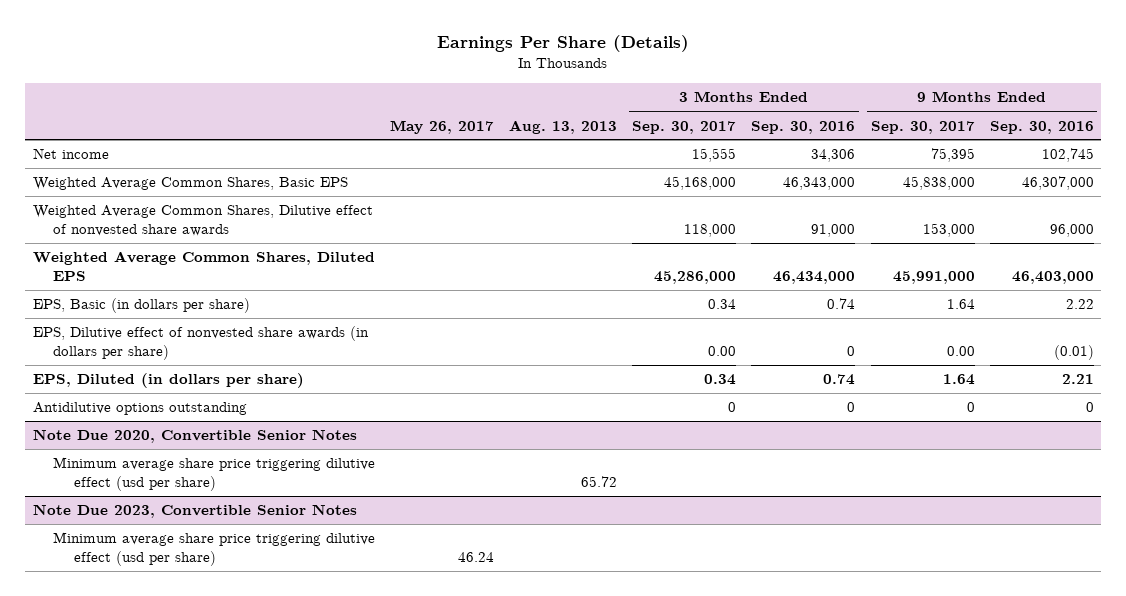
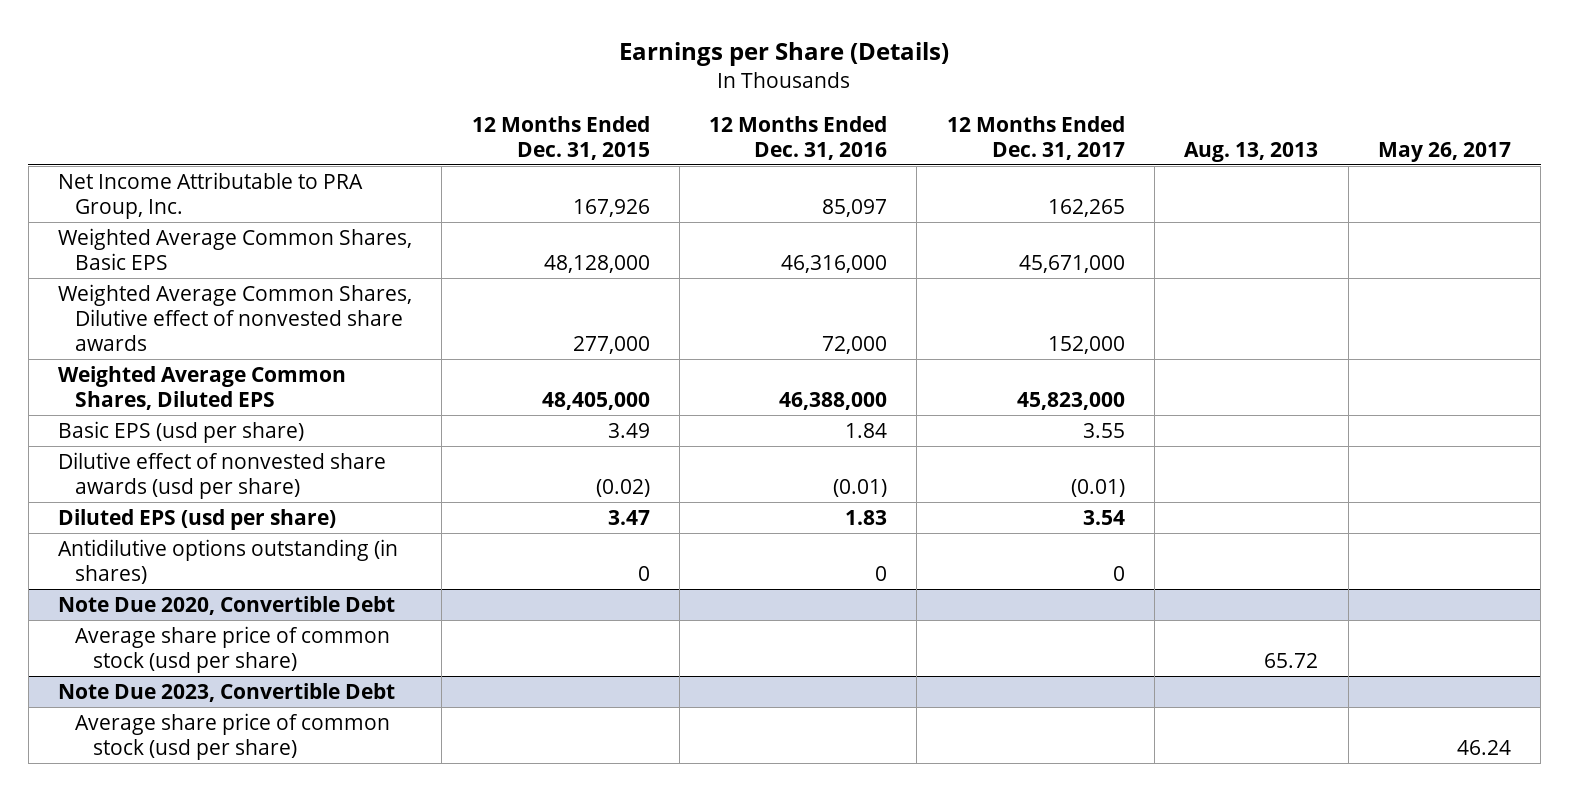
- Earnings Per Share (Details)
+ Earnings per Share (Details)
- | May 26, 2017 | Aug. 13, 2013 | 3 Months Ended Sep. 30, 2017 | 3 Months Ended Sep. 30, 2016 | 9 Months Ended Sep. 30, 2017 | 9 Months Ended Sep. 30, 2016
+ | 12 Months Ended Dec. 31, 2015 | 12 Months Ended Dec. 31, 2016 | 12 Months Ended Dec. 31, 2017 | Aug. 13, 2013 | May 26, 2017
- Net income | | | 15,555 | 34,306 | 75,395 | 102,745
+ Net Income Attributable to PRA Group, Inc. | 167,926 | 85,097 | 162,265 | |
- EPS, Basic (in dollars per share) | | | 0.34 | 0.74 | 1.64 | 2.22
- EPS, Dilutive effect of nonvested share awards (in dollars per share) | | | 0.00 | 0 | 0.00 | (0.01)
- EPS, Diluted (in dollars per share) | | | 0.34 | 0.74 | 1.64 | 2.21
- Antidilutive options outstanding | | | 0 | 0 | 0 | 0
- Note Due 2020, Convertible Senior Notes
- Minimum average share price triggering dilutive effect (usd per share) | | 65.72 | | | |
- Note Due 2023, Convertible Senior Notes
- Minimum average share price triggering dilutive effect (usd per share) | 46.24 | | | | |
+ Basic EPS (usd per share) | 3.49 | 1.84 | 3.55 | |
+ Dilutive effect of nonvested share awards (usd per share) | (0.02) | (0.01) | (0.01) | |
+ Diluted EPS (usd per share) | 3.47 | 1.83 | 3.54 | |
+ Antidilutive options outstanding (in shares) | 0 | 0 | 0 | |
+ Note Due 2020, Convertible Debt
+ Average share price of common stock (usd per share) | | | | 65.72 |
+ Note Due 2023, Convertible Debt
+ Average share price of common stock (usd per share) | | | | | 46.24

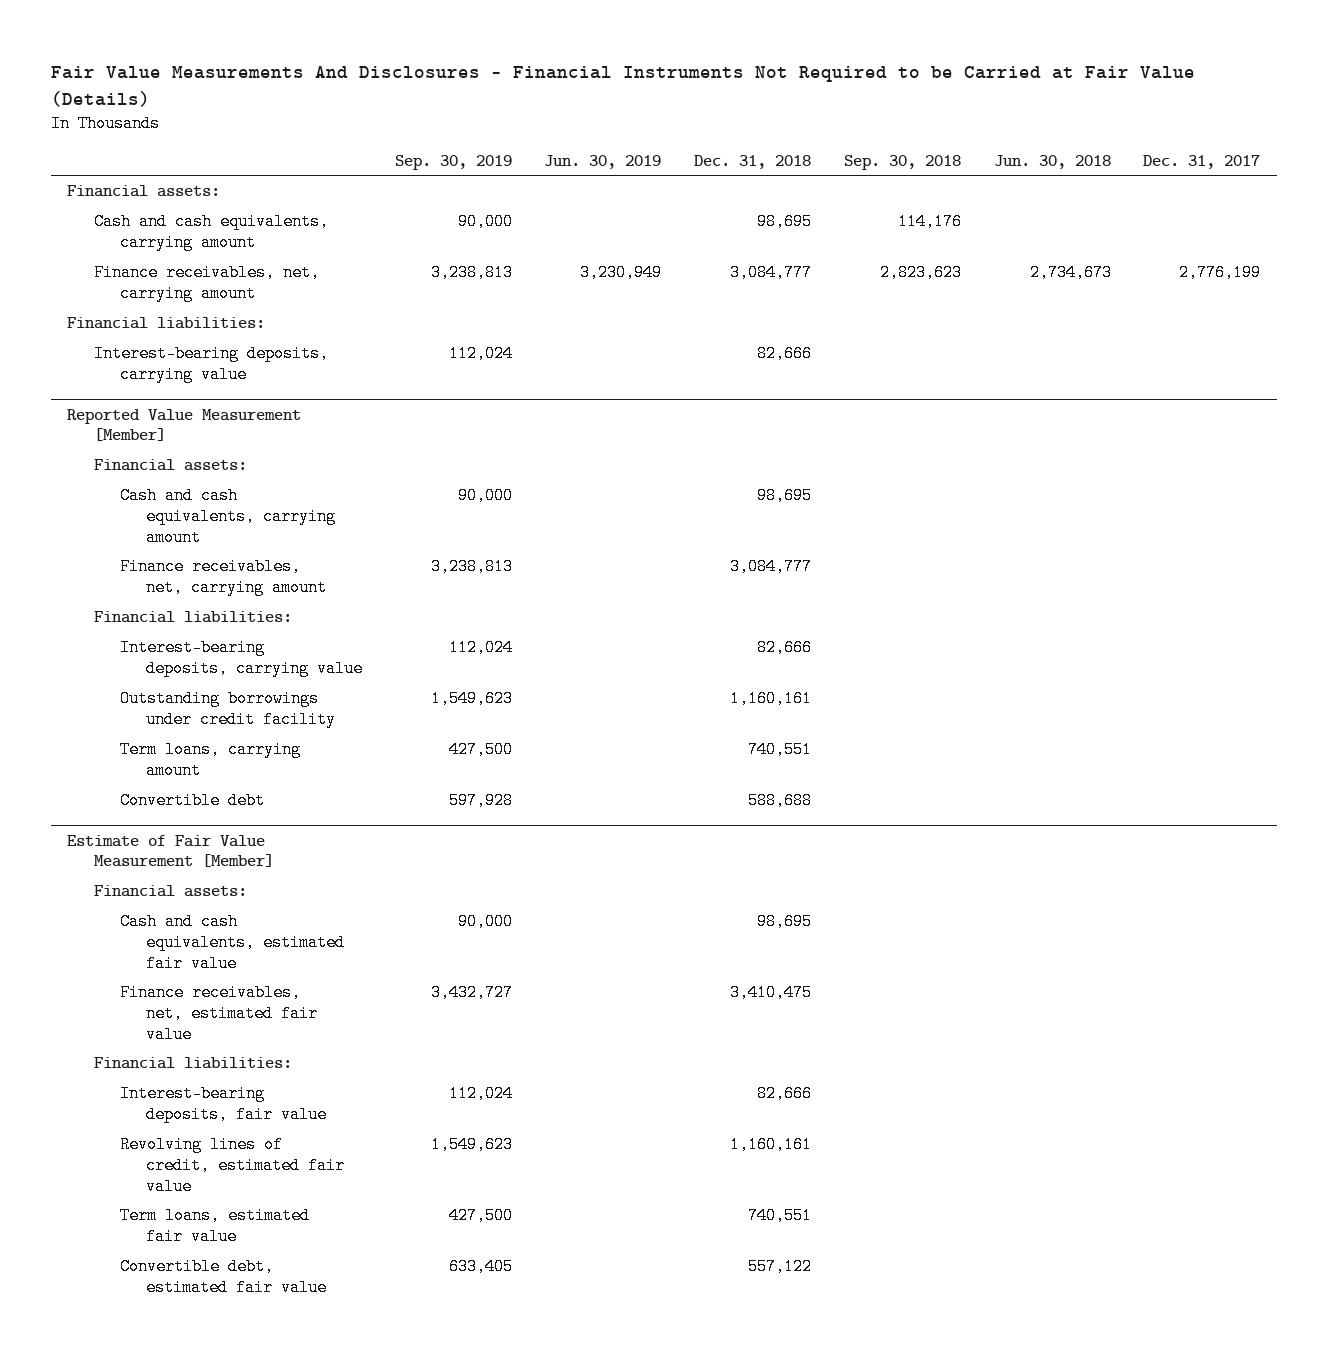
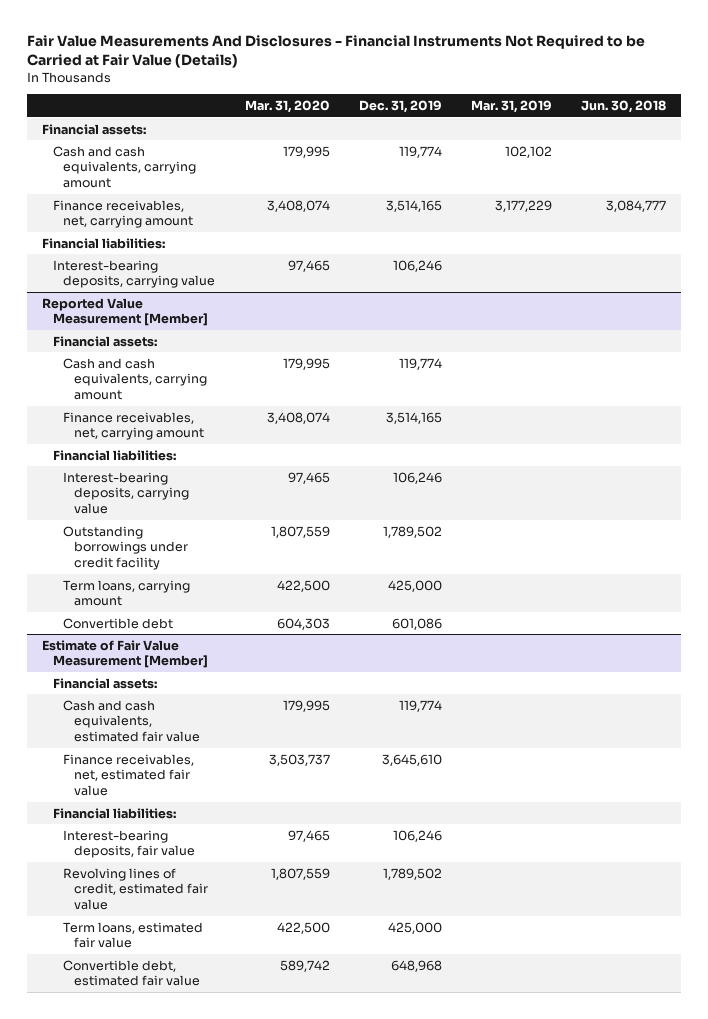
- | Sep. 30, 2019 | Jun. 30, 2019 | Dec. 31, 2018 | Sep. 30, 2018 | Jun. 30, 2018 | Dec. 31, 2017
+ | Mar. 31, 2020 | Dec. 31, 2019 | Mar. 31, 2019 | Jun. 30, 2018
- Finance receivables, net, carrying amount | 3,238,813 | 3,230,949 | 3,084,777 | 2,823,623 | 2,734,673 | 2,776,199
+ Finance receivables, net, carrying amount | 3,408,074 | 3,514,165 | 3,177,229 | 3,084,777

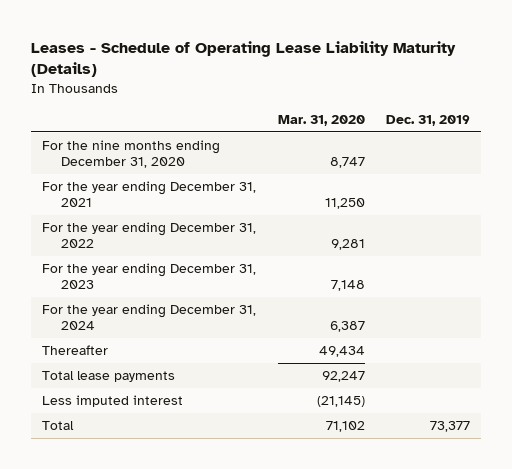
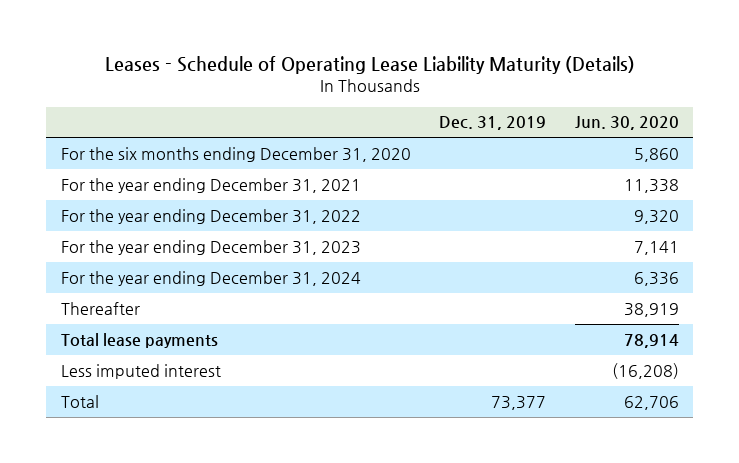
- | Mar. 31, 2020 | Dec. 31, 2019
+ | Dec. 31, 2019 | Jun. 30, 2020
- For the nine months ending December 31, 2020 | 8,747 |
+ For the six months ending December 31, 2020 | | 5,860

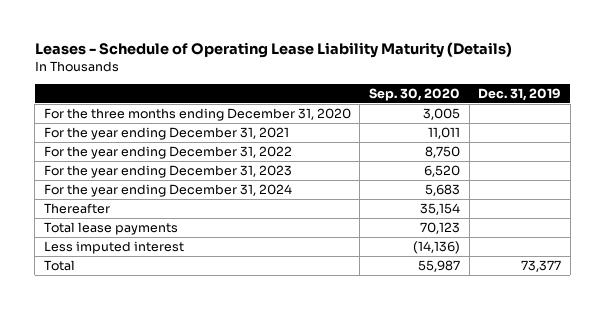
- | Dec. 31, 2019 | Jun. 30, 2020
+ | Sep. 30, 2020 | Dec. 31, 2019
- For the six months ending December 31, 2020 | | 5,860
+ For the three months ending December 31, 2020 | 3,005 |

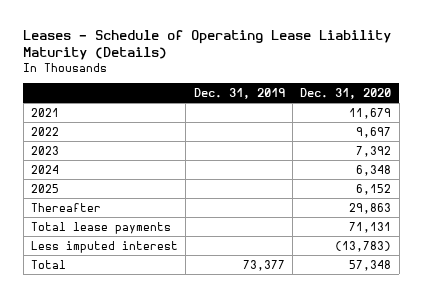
- | Sep. 30, 2020 | Dec. 31, 2019
+ | Dec. 31, 2019 | Dec. 31, 2020
- For the three months ending December 31, 2020 | 3,005 |
- For the year ending December 31, 2021 | 11,011 |
- For the year ending December 31, 2022 | 8,750 |
- For the year ending December 31, 2023 | 6,520 |
- For the year ending December 31, 2024 | 5,683 |
+ 2021 | | 11,679
+ 2022 | | 9,697
+ 2023 | | 7,392
+ 2024 | | 6,348
+ 2025 | | 6,152

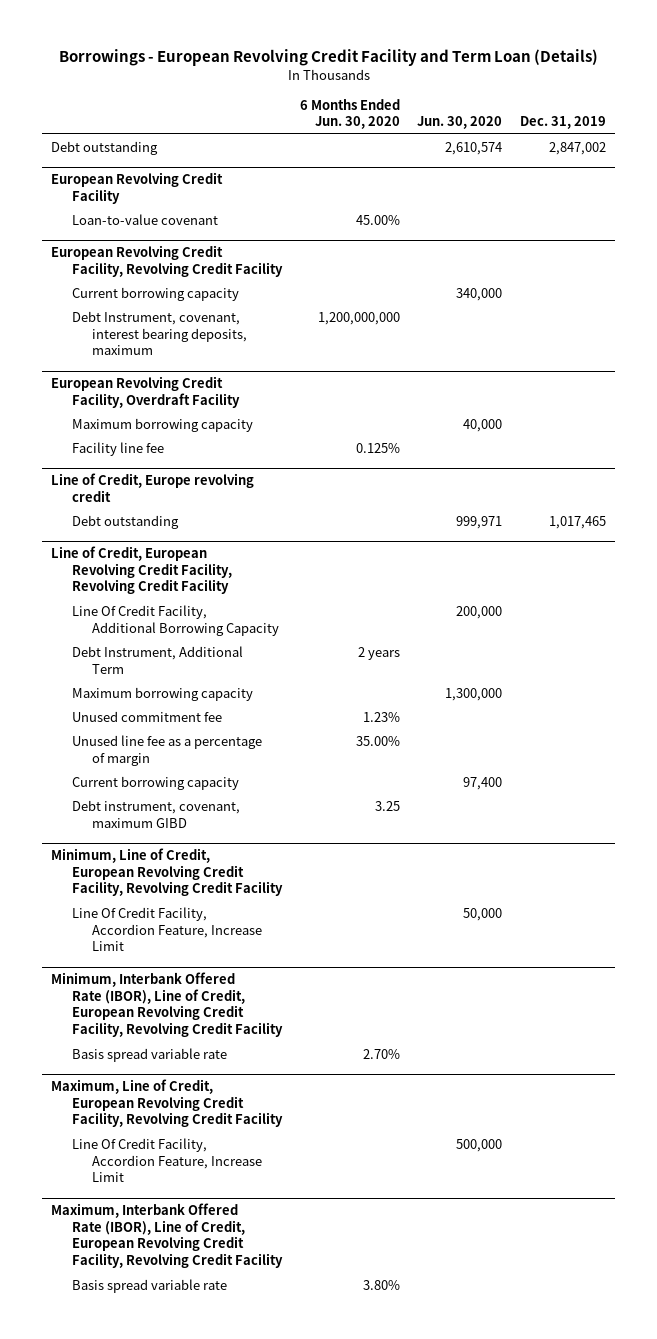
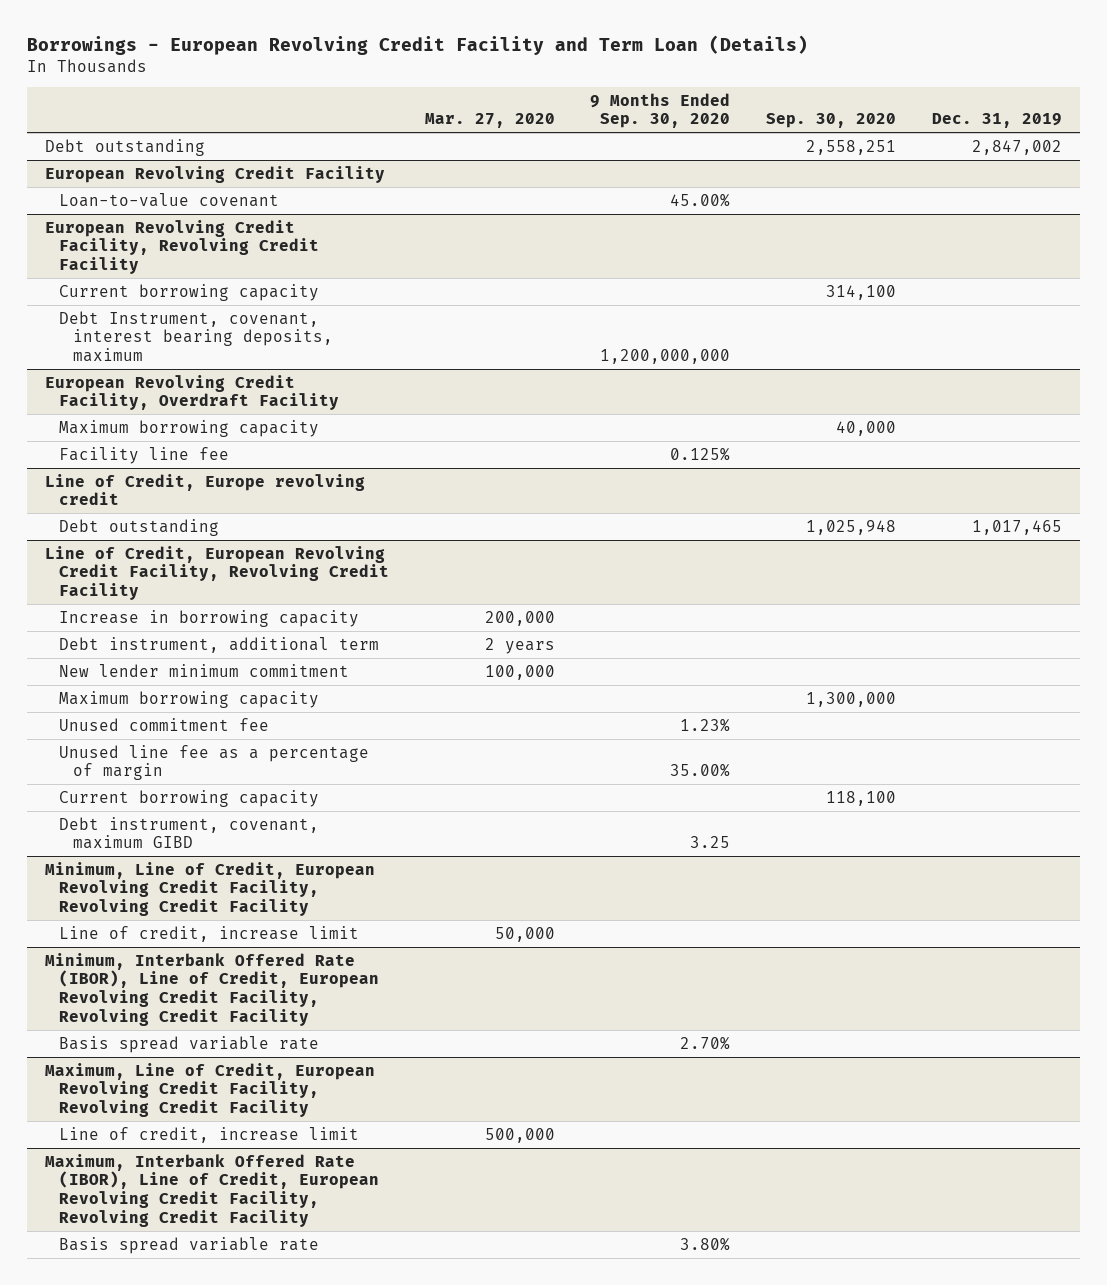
- | 6 Months Ended Jun. 30, 2020 | Jun. 30, 2020 | Dec. 31, 2019
+ | Mar. 27, 2020 | 9 Months Ended Sep. 30, 2020 | Sep. 30, 2020 | Dec. 31, 2019
@ Line of Credit, European Revolving Credit Facility, Revolving Credit Facility
- Line Of Credit Facility, Additional Borrowing Capacity | | 200,000 |
- Debt Instrument, Additional Term | 2 years | |
+ Increase in borrowing capacity | 200,000 | | |
+ Debt instrument, additional term | 2 years | | |
+ New lender minimum commitment | 100,000 | | |
@ Minimum, Line of Credit, European Revolving Credit Facility, Revolving Credit Facility
- Line Of Credit Facility, Accordion Feature, Increase Limit | | 50,000 |
+ Line of credit, increase limit | 50,000 | | |
@ Maximum, Line of Credit, European Revolving Credit Facility, Revolving Credit Facility
- Line Of Credit Facility, Accordion Feature, Increase Limit | | 500,000 |
+ Line of credit, increase limit | 500,000 | | |

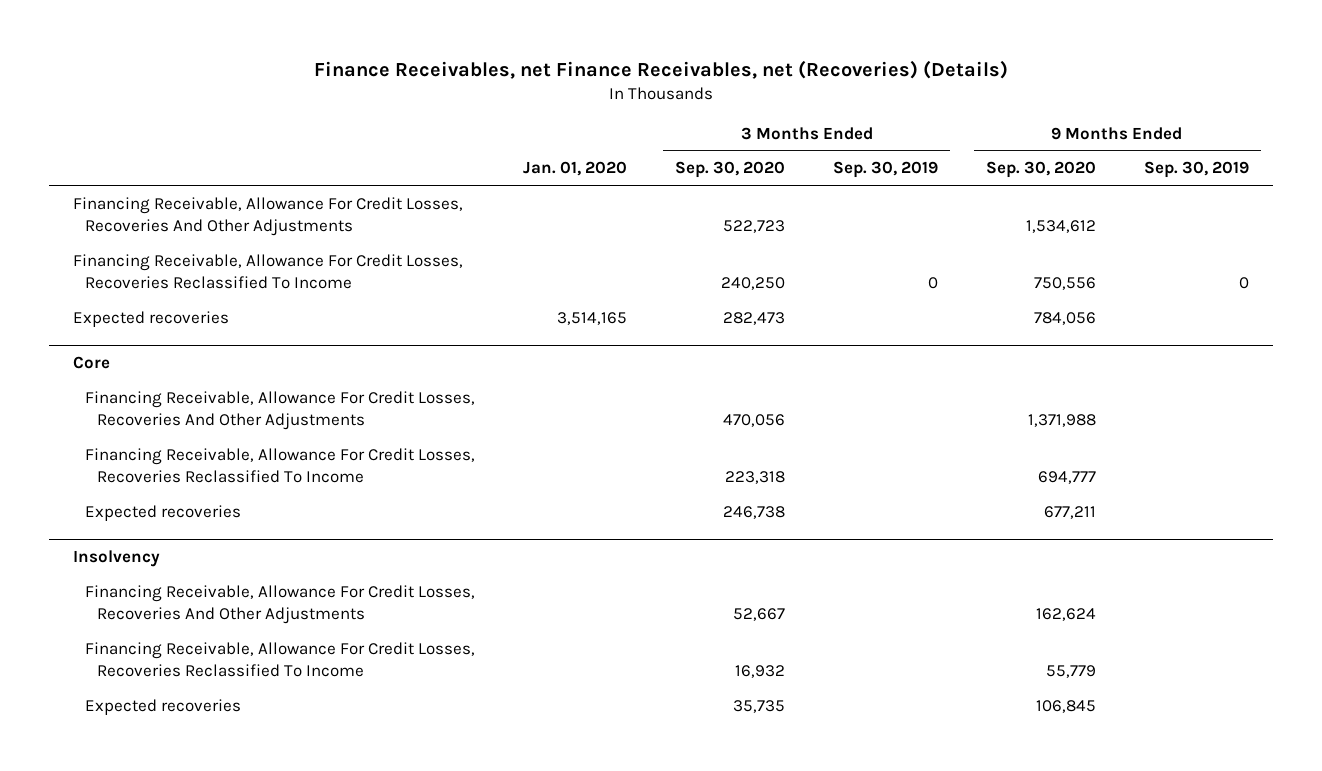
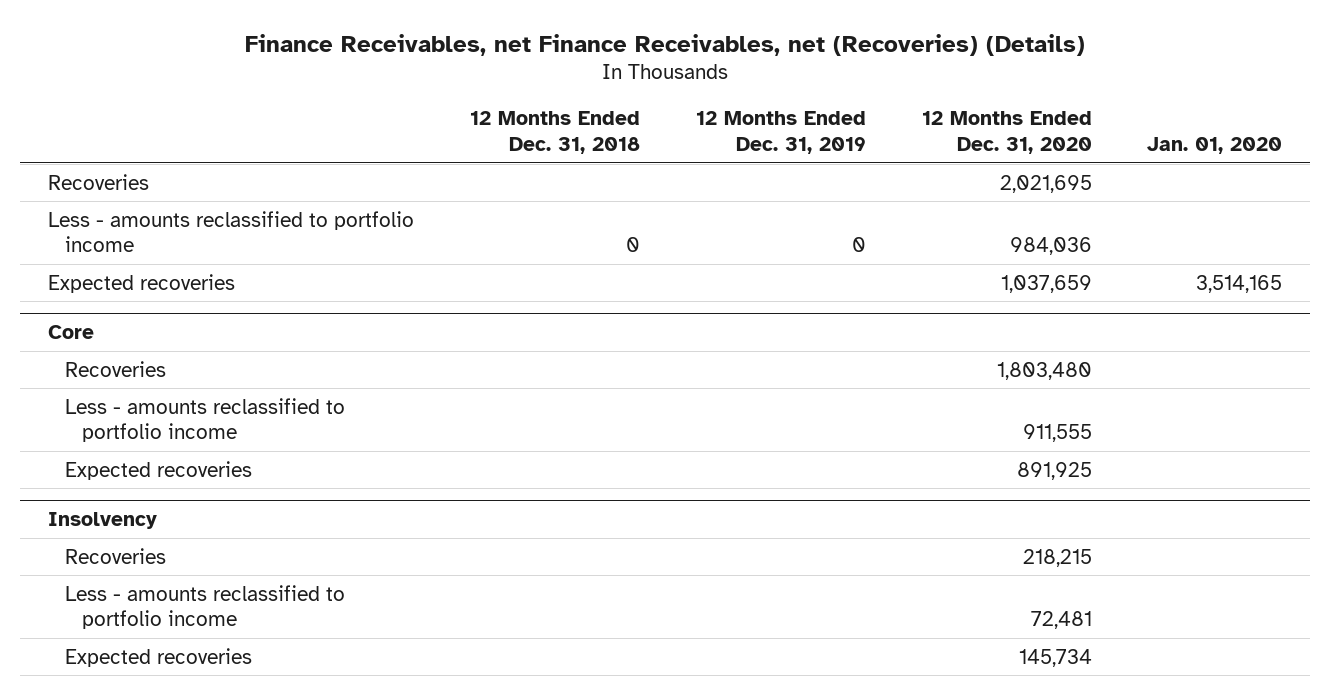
- | Jan. 01, 2020 | 3 Months Ended Sep. 30, 2020 | 3 Months Ended Sep. 30, 2019 | 9 Months Ended Sep. 30, 2020 | 9 Months Ended Sep. 30, 2019
+ | 12 Months Ended Dec. 31, 2018 | 12 Months Ended Dec. 31, 2019 | 12 Months Ended Dec. 31, 2020 | Jan. 01, 2020
- Financing Receivable, Allowance For Credit Losses, Recoveries And Other Adjustments | | 522,723 | | 1,534,612 |
- Financing Receivable, Allowance For Credit Losses, Recoveries Reclassified To Income | | 240,250 | 0 | 750,556 | 0
+ Recoveries | | | 2,021,695 |
+ Less - amounts reclassified to portfolio income | 0 | 0 | 984,036 |
@ Core
- Financing Receivable, Allowance For Credit Losses, Recoveries And Other Adjustments | | 470,056 | | 1,371,988 |
- Financing Receivable, Allowance For Credit Losses, Recoveries Reclassified To Income | | 223,318 | | 694,777 |
+ Recoveries | | | 1,803,480 |
+ Less - amounts reclassified to portfolio income | | | 911,555 |
@ Insolvency
- Financing Receivable, Allowance For Credit Losses, Recoveries And Other Adjustments | | 52,667 | | 162,624 |
- Financing Receivable, Allowance For Credit Losses, Recoveries Reclassified To Income | | 16,932 | | 55,779 |
+ Recoveries | | | 218,215 |
+ Less - amounts reclassified to portfolio income | | | 72,481 |

